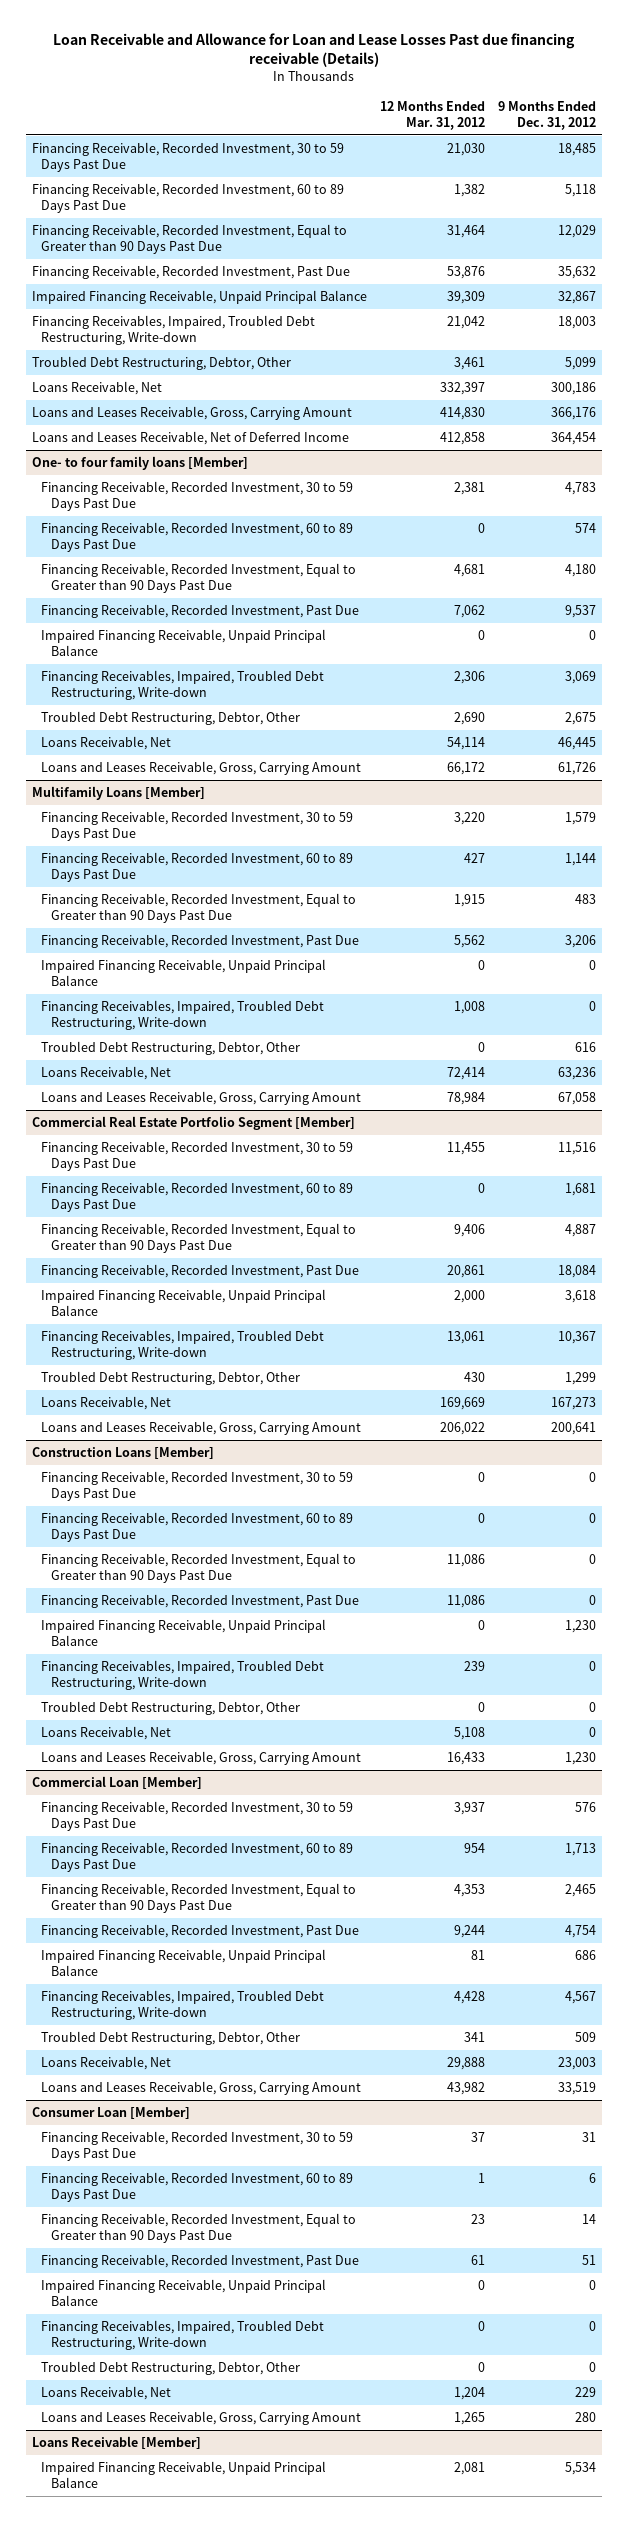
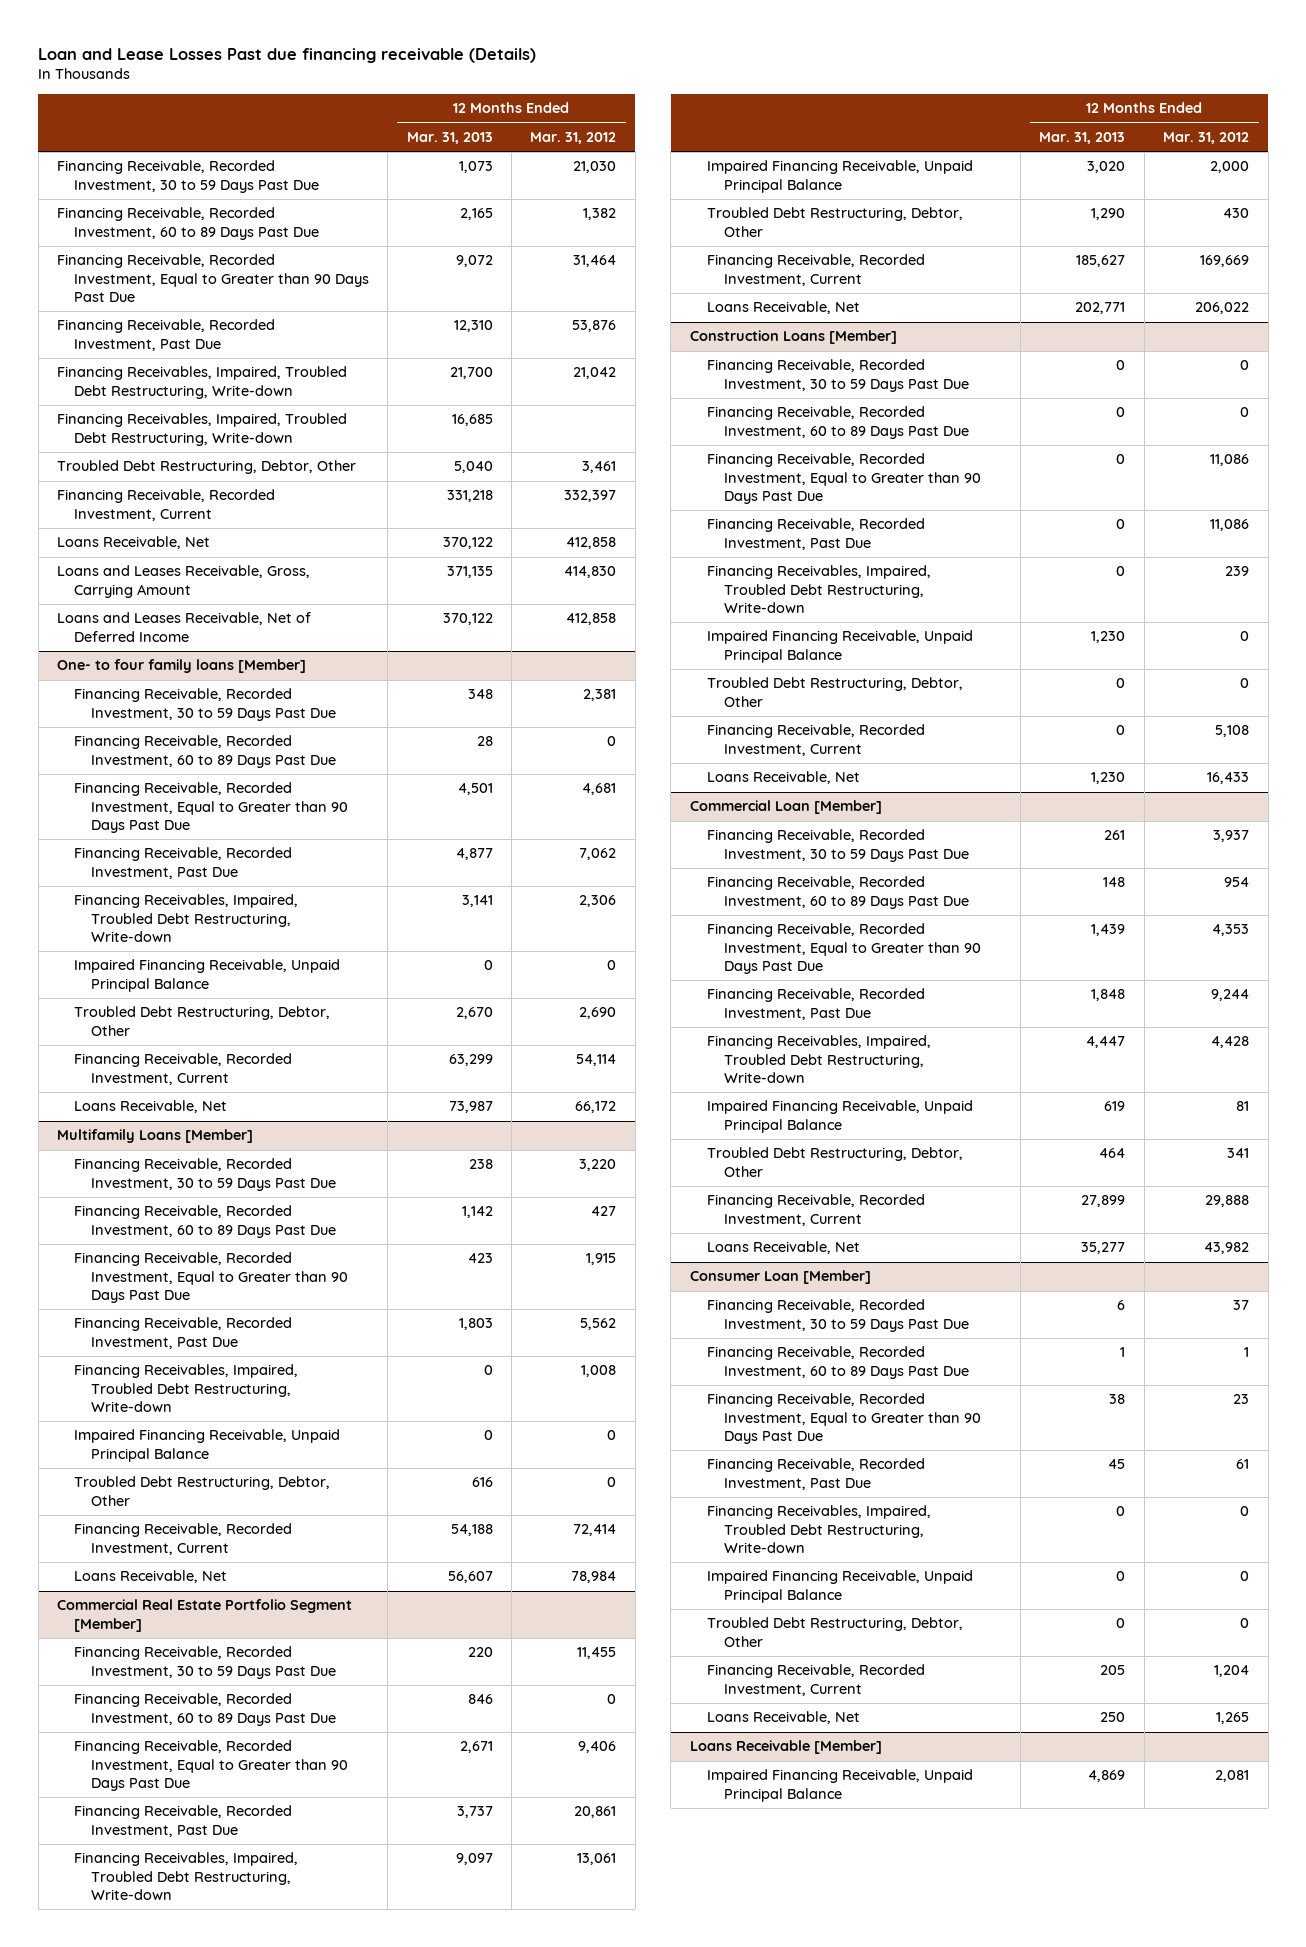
- Loan Receivable and Allowance for Loan and Lease Losses Past due financing receivable (Details)
+ Loan and Lease Losses Past due financing receivable (Details)
- | 12 Months Ended Mar. 31, 2012 | 9 Months Ended Dec. 31, 2012
+ | 12 Months Ended Mar. 31, 2013 | 12 Months Ended Mar. 31, 2012
- Impaired Financing Receivable, Unpaid Principal Balance | 39,309 | 32,867
+ Financing Receivables, Impaired, Troubled Debt Restructuring, Write-down | 16,685 |
- Loans Receivable, Net | 332,397 | 300,186
+ Financing Receivable, Recorded Investment, Current | 331,218 | 332,397
+ Loans Receivable, Net | 370,122 | 412,858
@ One- to four family loans [Member]
moved down: Impaired Financing Receivable, Unpaid Principal Balance | 0 | 0
- Loans Receivable, Net | 54,114 | 46,445
- Loans and Leases Receivable, Gross, Carrying Amount | 66,172 | 61,726
+ Financing Receivable, Recorded Investment, Current | 63,299 | 54,114
+ Loans Receivable, Net | 73,987 | 66,172
@ Multifamily Loans [Member]
moved down: Impaired Financing Receivable, Unpaid Principal Balance | 0 | 0
- Loans Receivable, Net | 72,414 | 63,236
- Loans and Leases Receivable, Gross, Carrying Amount | 78,984 | 67,058
+ Financing Receivable, Recorded Investment, Current | 54,188 | 72,414
+ Loans Receivable, Net | 56,607 | 78,984
@ Commercial Real Estate Portfolio Segment [Member]
moved down: Impaired Financing Receivable, Unpaid Principal Balance | 3,020 | 2,000
- Loans Receivable, Net | 169,669 | 167,273
- Loans and Leases Receivable, Gross, Carrying Amount | 206,022 | 200,641
+ Financing Receivable, Recorded Investment, Current | 185,627 | 169,669
+ Loans Receivable, Net | 202,771 | 206,022
@ Construction Loans [Member]
moved down: Impaired Financing Receivable, Unpaid Principal Balance | 1,230 | 0
- Loans Receivable, Net | 5,108 | 0
- Loans and Leases Receivable, Gross, Carrying Amount | 16,433 | 1,230
+ Financing Receivable, Recorded Investment, Current | 0 | 5,108
+ Loans Receivable, Net | 1,230 | 16,433
@ Commercial Loan [Member]
moved down: Impaired Financing Receivable, Unpaid Principal Balance | 619 | 81
- Loans Receivable, Net | 29,888 | 23,003
- Loans and Leases Receivable, Gross, Carrying Amount | 43,982 | 33,519
+ Financing Receivable, Recorded Investment, Current | 27,899 | 29,888
+ Loans Receivable, Net | 35,277 | 43,982
@ Consumer Loan [Member]
moved down: Impaired Financing Receivable, Unpaid Principal Balance | 0 | 0
- Loans Receivable, Net | 1,204 | 229
- Loans and Leases Receivable, Gross, Carrying Amount | 1,265 | 280
+ Financing Receivable, Recorded Investment, Current | 205 | 1,204
+ Loans Receivable, Net | 250 | 1,265

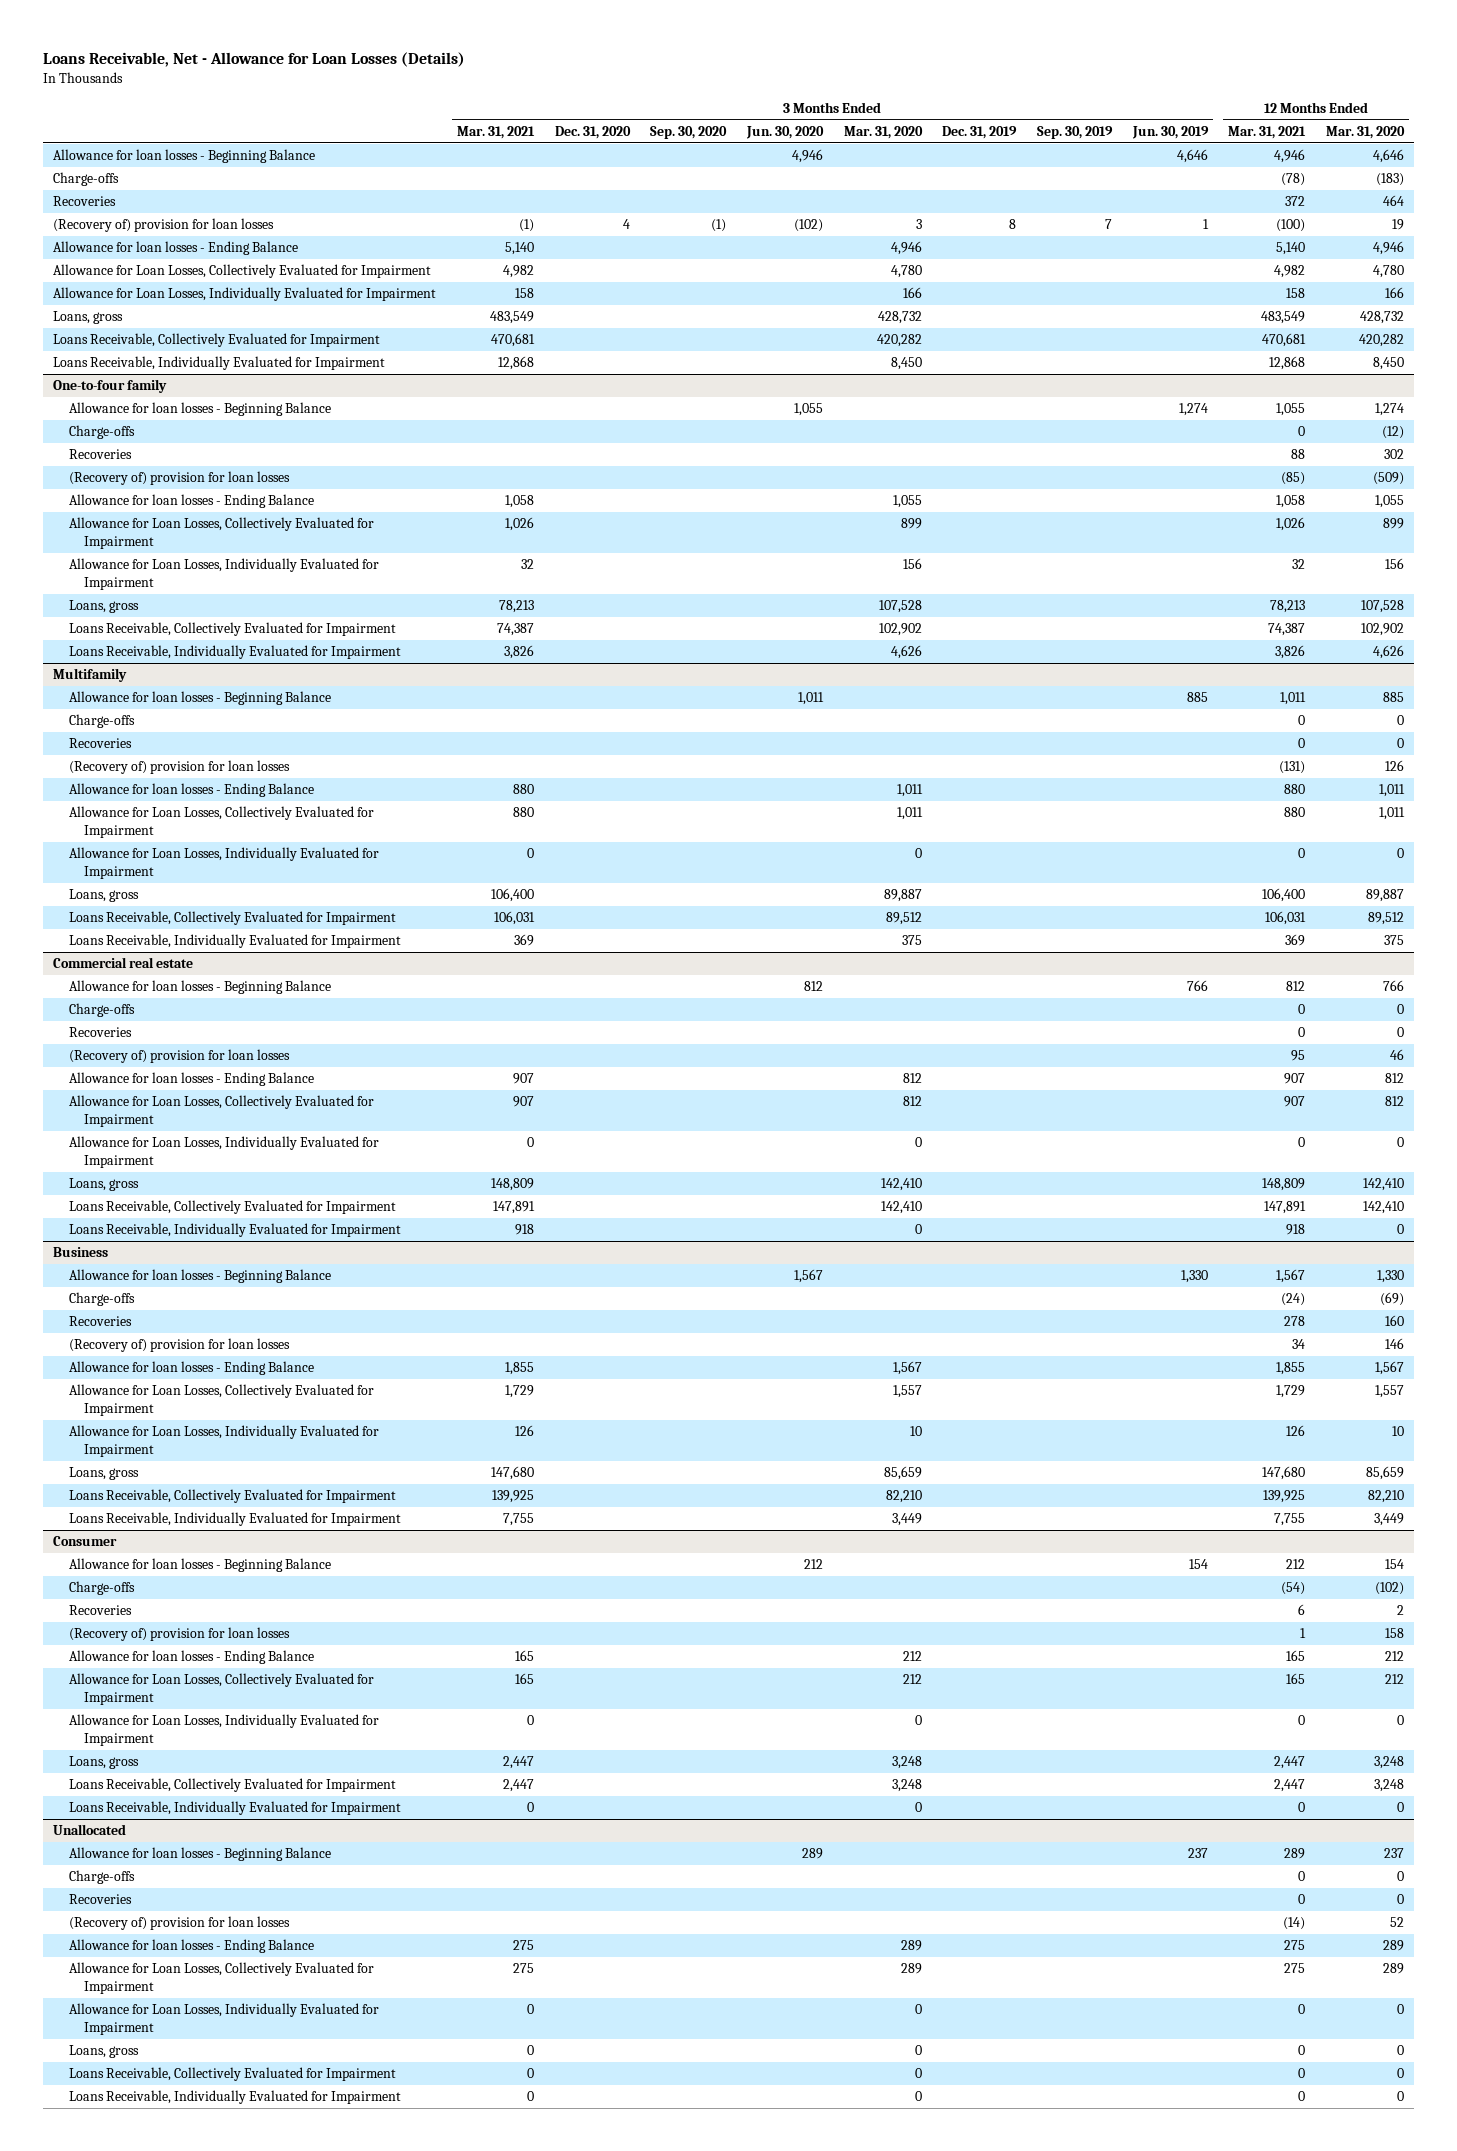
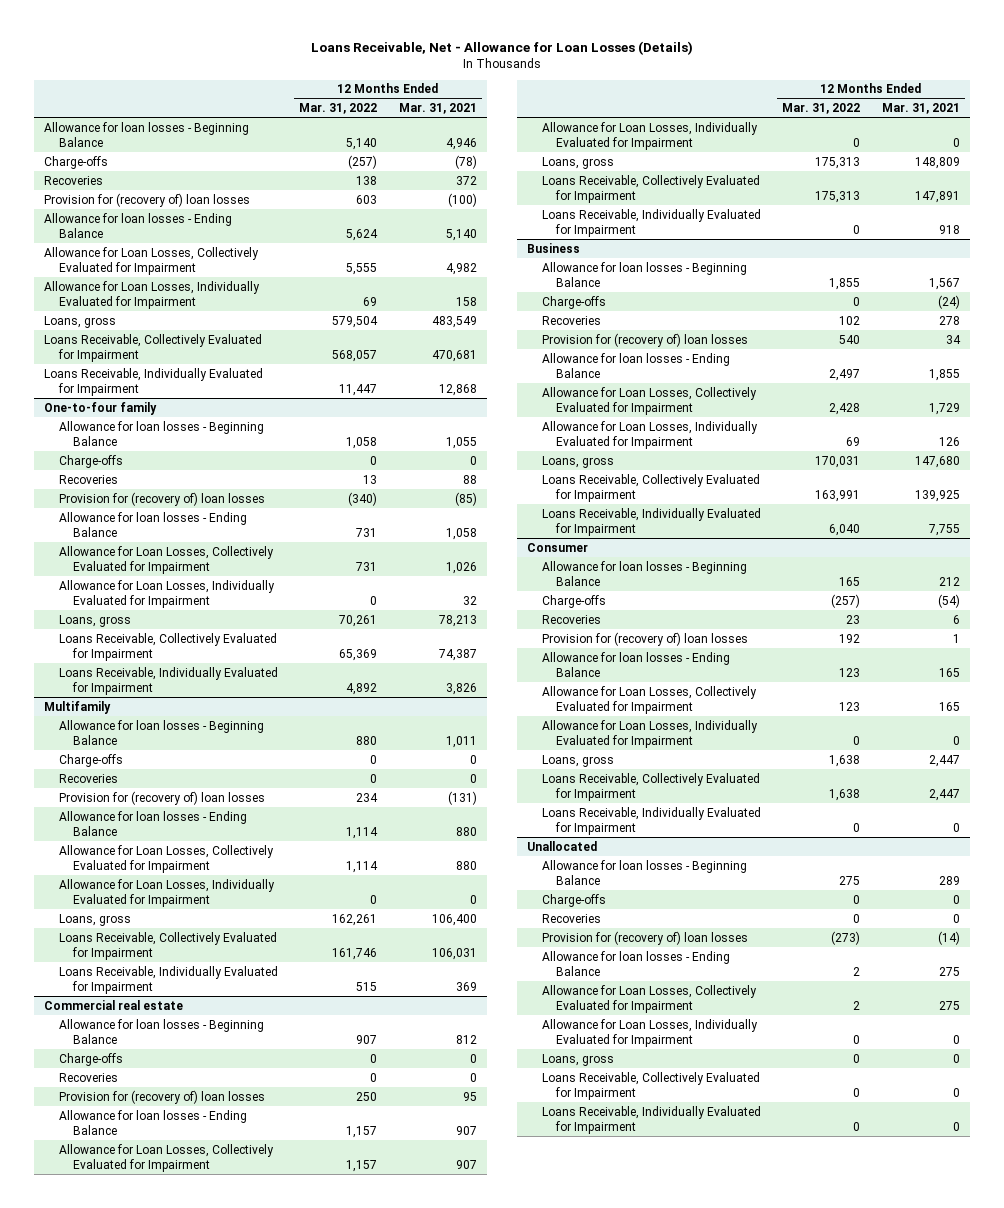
- | 3 Months Ended Mar. 31, 2021 | 3 Months Ended Dec. 31, 2020 | 3 Months Ended Sep. 30, 2020 | 3 Months Ended Jun. 30, 2020 | 3 Months Ended Mar. 31, 2020 | 3 Months Ended Dec. 31, 2019 | 3 Months Ended Sep. 30, 2019 | 3 Months Ended Jun. 30, 2019 | 12 Months Ended Mar. 31, 2021 | 12 Months Ended Mar. 31, 2020
+ | 12 Months Ended Mar. 31, 2022 | 12 Months Ended Mar. 31, 2021
- (Recovery of) provision for loan losses | (1) | 4 | (1) | (102) | 3 | 8 | 7 | 1 | (100) | 19
+ Provision for (recovery of) loan losses | 603 | (100)
@ One-to-four family
- (Recovery of) provision for loan losses | | | | | | | | | (85) | (509)
+ Provision for (recovery of) loan losses | (340) | (85)
@ Multifamily
- (Recovery of) provision for loan losses | | | | | | | | | (131) | 126
+ Provision for (recovery of) loan losses | 234 | (131)
@ Commercial real estate
- (Recovery of) provision for loan losses | | | | | | | | | 95 | 46
+ Provision for (recovery of) loan losses | 250 | 95
@ Business
- (Recovery of) provision for loan losses | | | | | | | | | 34 | 146
+ Provision for (recovery of) loan losses | 540 | 34
@ Consumer
- (Recovery of) provision for loan losses | | | | | | | | | 1 | 158
+ Provision for (recovery of) loan losses | 192 | 1
@ Unallocated
- (Recovery of) provision for loan losses | | | | | | | | | (14) | 52
+ Provision for (recovery of) loan losses | (273) | (14)

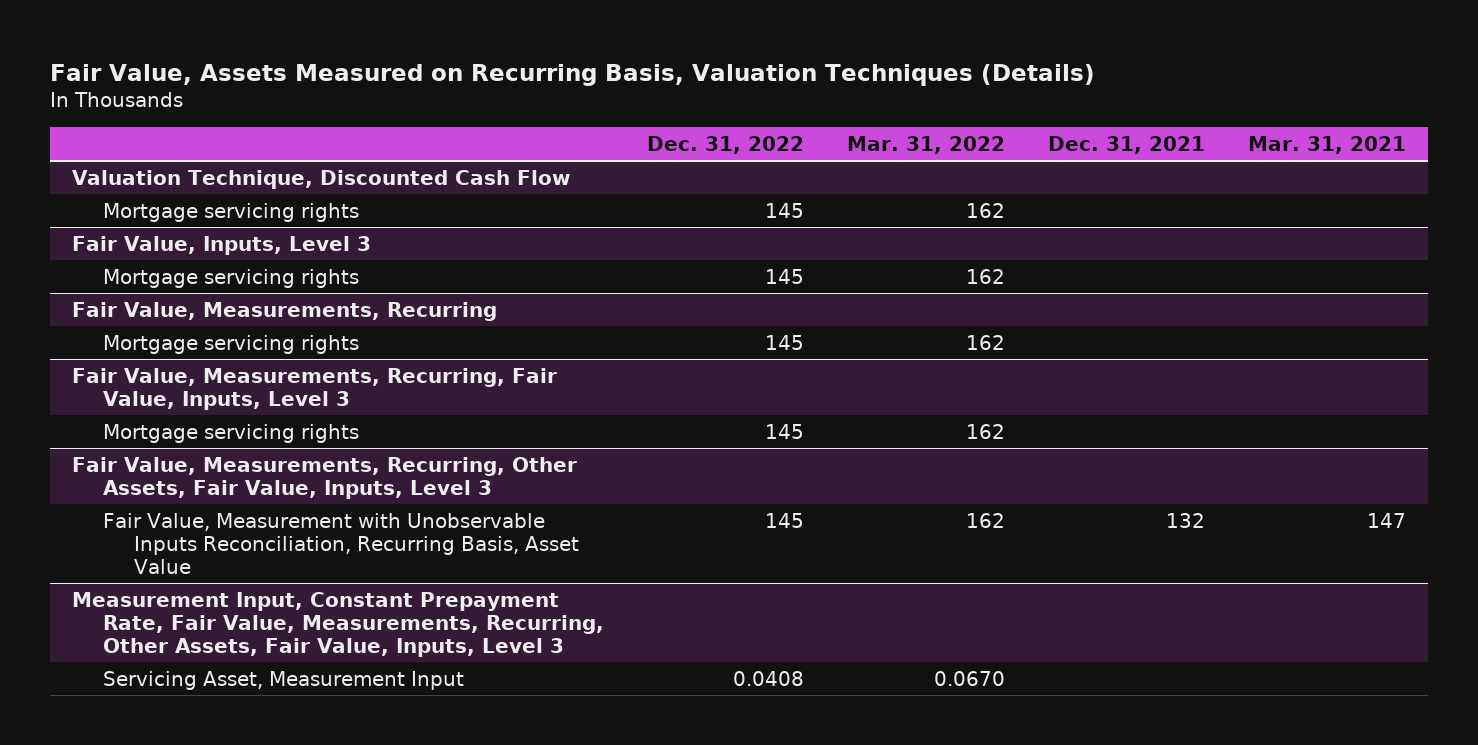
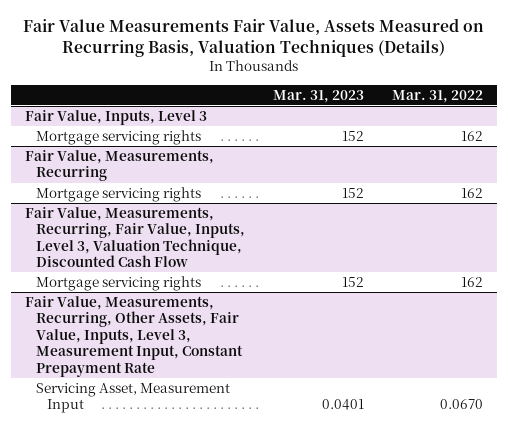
- Fair Value, Assets Measured on Recurring Basis, Valuation Techniques (Details)
+ Fair Value Measurements Fair Value, Assets Measured on Recurring Basis, Valuation Techniques (Details)
- | Dec. 31, 2022 | Mar. 31, 2022 | Dec. 31, 2021 | Mar. 31, 2021
+ | Mar. 31, 2023 | Mar. 31, 2022
- Valuation Technique, Discounted Cash Flow
- Mortgage servicing rights | 145 | 162 | |
- Fair Value, Measurements, Recurring, Fair Value, Inputs, Level 3
+ Fair Value, Measurements, Recurring, Fair Value, Inputs, Level 3, Valuation Technique, Discounted Cash Flow
- Fair Value, Measurements, Recurring, Other Assets, Fair Value, Inputs, Level 3
- Fair Value, Measurement with Unobservable Inputs Reconciliation, Recurring Basis, Asset Value | 145 | 162 | 132 | 147
- Measurement Input, Constant Prepayment Rate, Fair Value, Measurements, Recurring, Other Assets, Fair Value, Inputs, Level 3
+ Fair Value, Measurements, Recurring, Other Assets, Fair Value, Inputs, Level 3, Measurement Input, Constant Prepayment Rate

